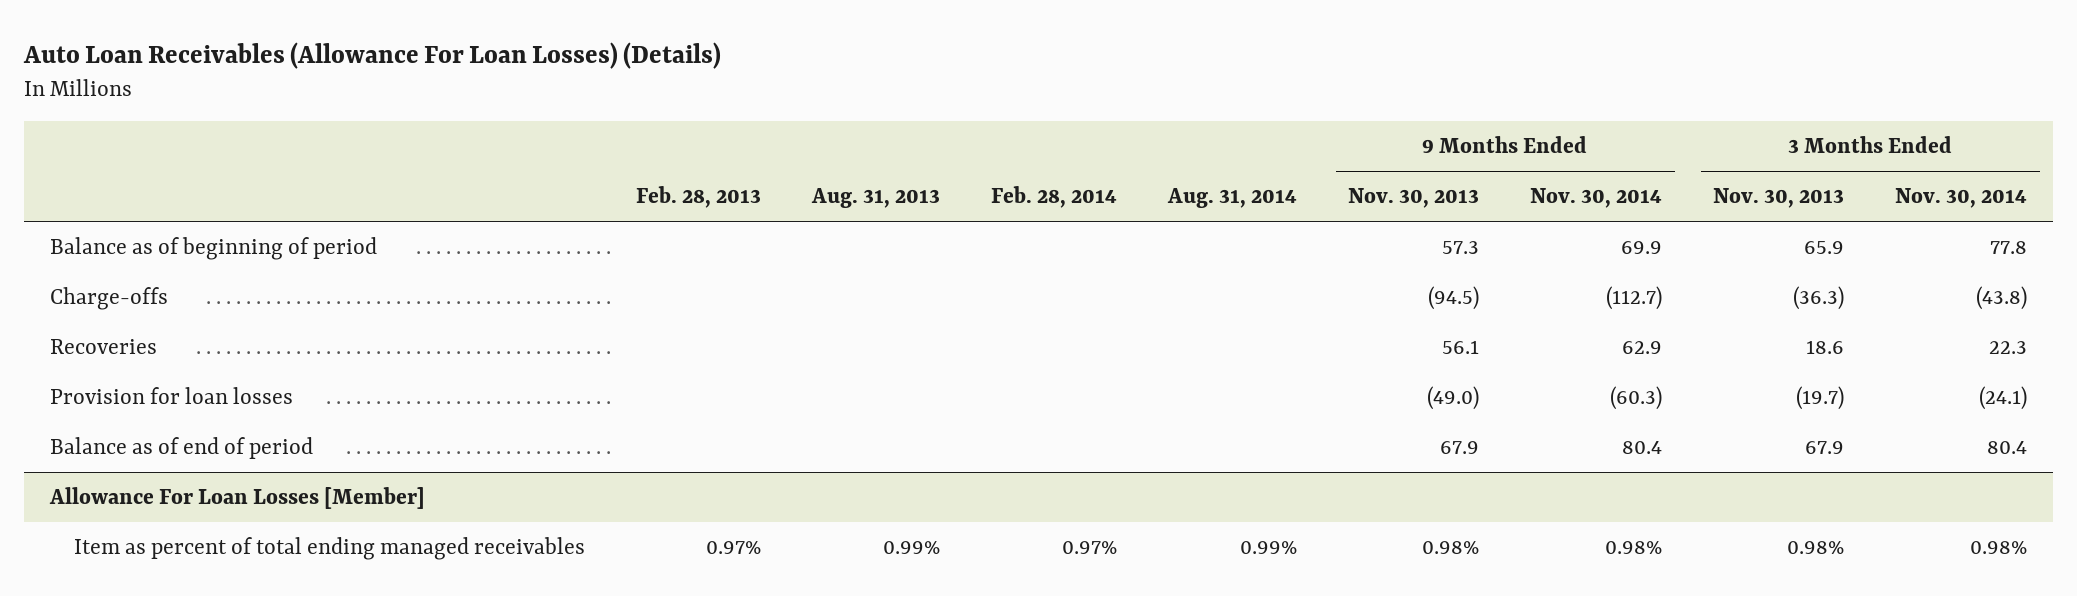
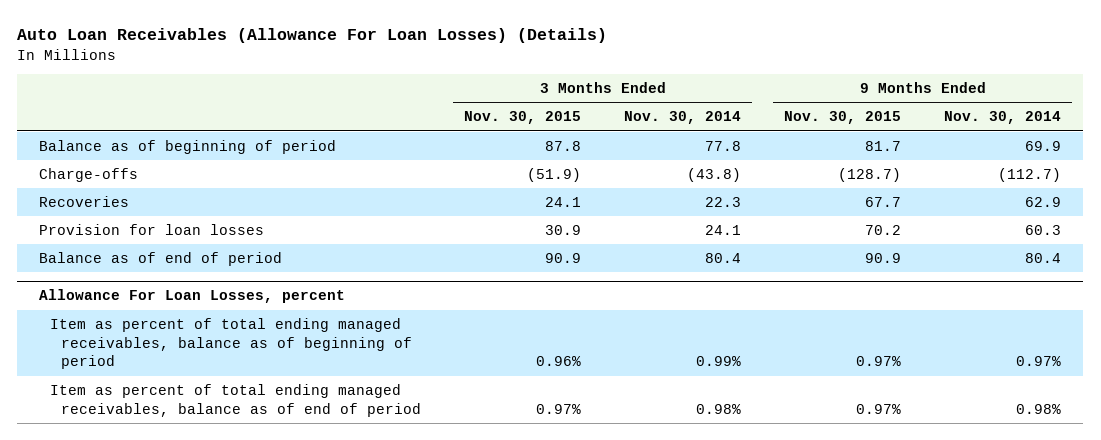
- | Feb. 28, 2013 | Aug. 31, 2013 | Feb. 28, 2014 | Aug. 31, 2014 | 9 Months Ended Nov. 30, 2013 | 9 Months Ended Nov. 30, 2014 | 3 Months Ended Nov. 30, 2013 | 3 Months Ended Nov. 30, 2014
+ | 3 Months Ended Nov. 30, 2015 | 3 Months Ended Nov. 30, 2014 | 9 Months Ended Nov. 30, 2015 | 9 Months Ended Nov. 30, 2014
- Provision for loan losses | | | | | (49.0) | (60.3) | (19.7) | (24.1)
+ Provision for loan losses | 30.9 | 24.1 | 70.2 | 60.3
- Allowance For Loan Losses [Member]
- Item as percent of total ending managed receivables | 0.97% | 0.99% | 0.97% | 0.99% | 0.98% | 0.98% | 0.98% | 0.98%
+ Allowance For Loan Losses, percent
+ Item as percent of total ending managed receivables, balance as of beginning of period | 0.96% | 0.99% | 0.97% | 0.97%
+ Item as percent of total ending managed receivables, balance as of end of period | 0.97% | 0.98% | 0.97% | 0.98%

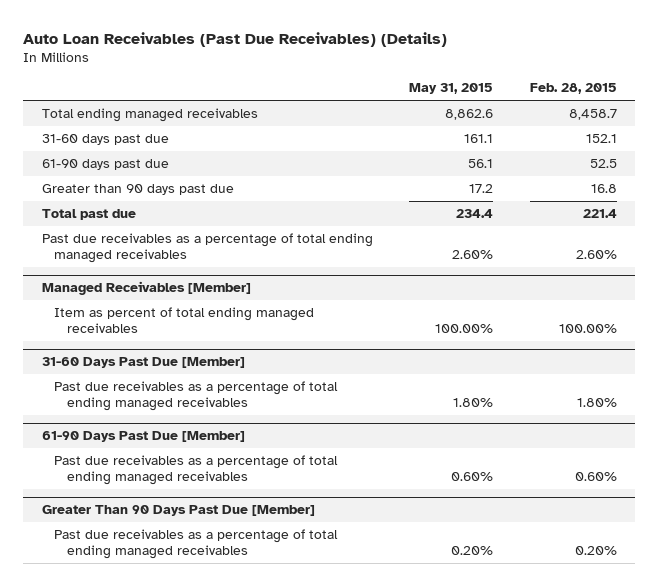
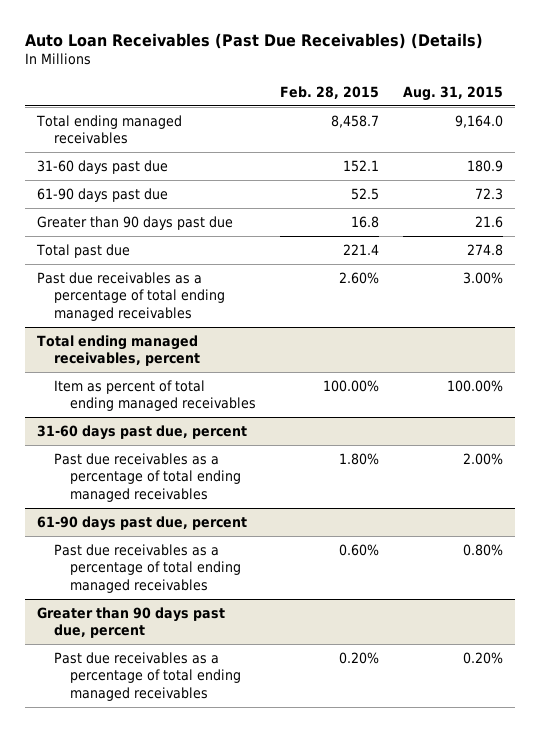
- | May 31, 2015 | Feb. 28, 2015
+ | Feb. 28, 2015 | Aug. 31, 2015
- Managed Receivables [Member]
+ Total ending managed receivables, percent
- 31-60 Days Past Due [Member]
+ 31-60 days past due, percent
- 61-90 Days Past Due [Member]
+ 61-90 days past due, percent
- Greater Than 90 Days Past Due [Member]
+ Greater than 90 days past due, percent

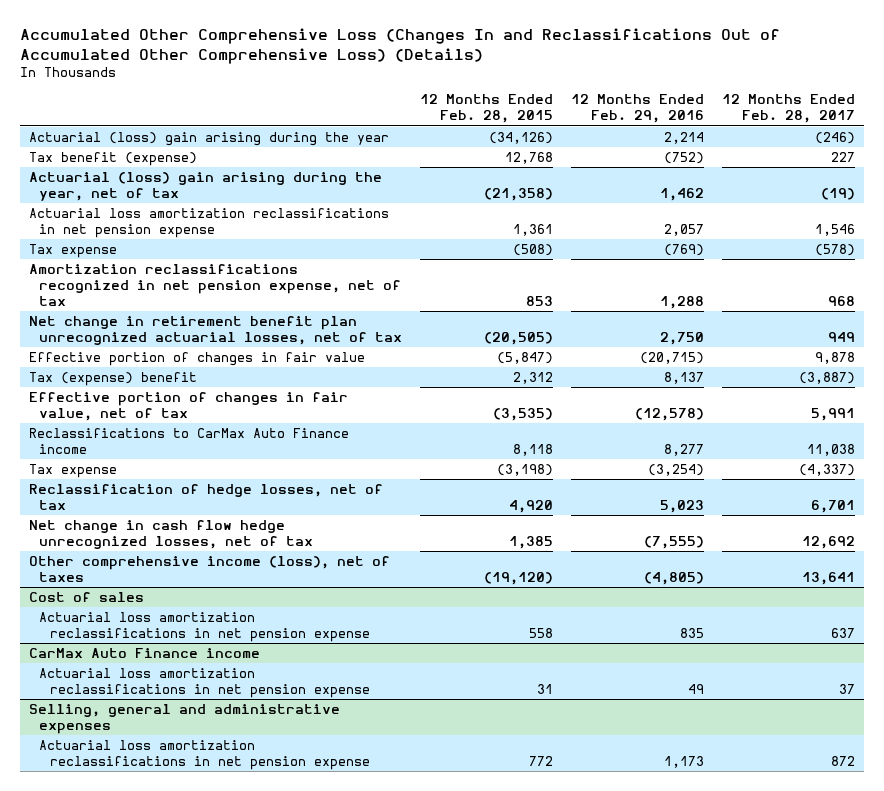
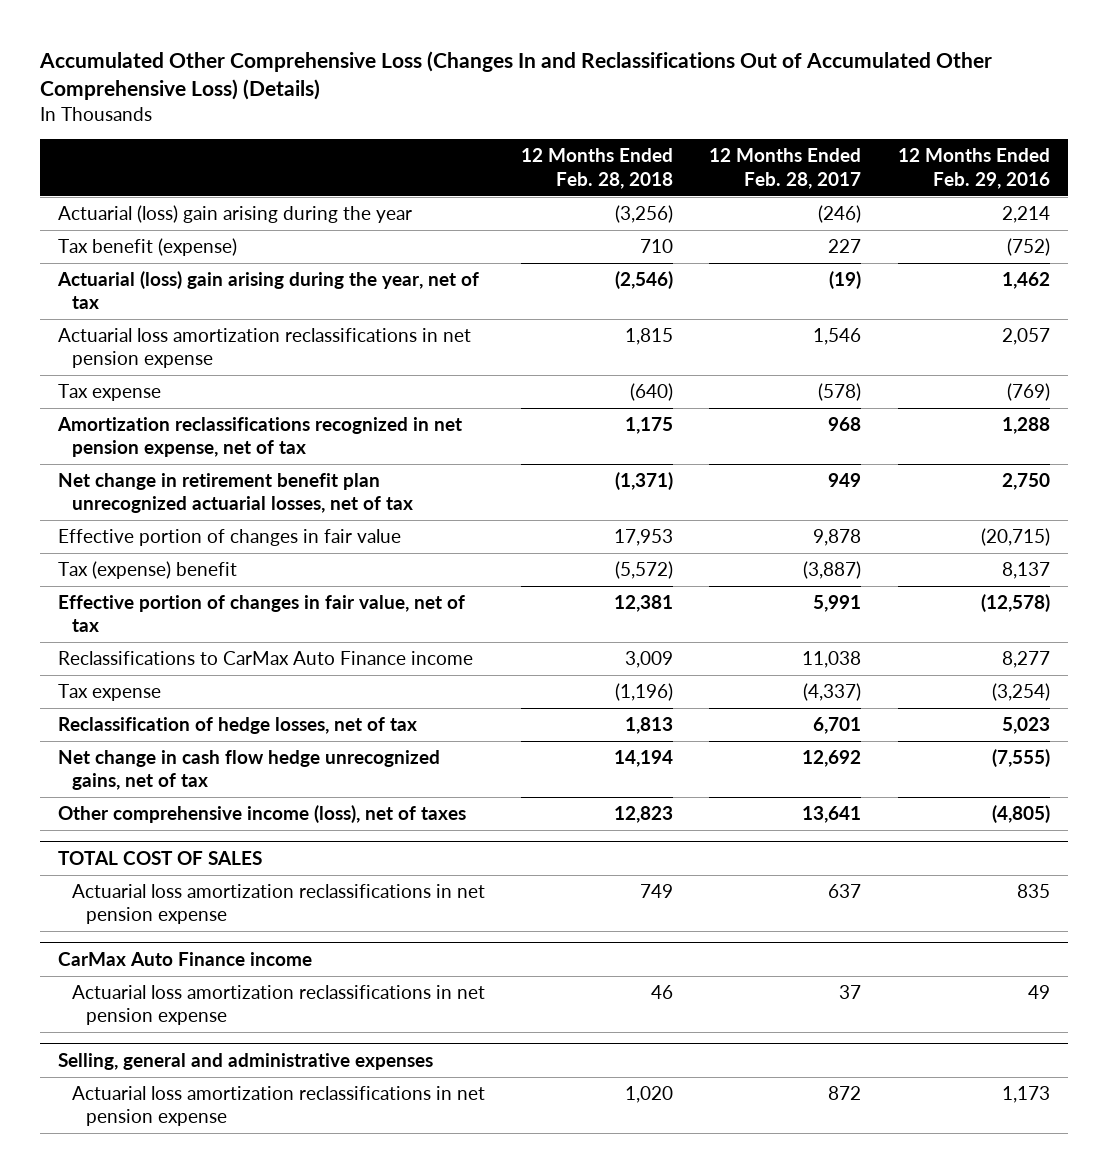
- | 12 Months Ended Feb. 28, 2015 | 12 Months Ended Feb. 29, 2016 | 12 Months Ended Feb. 28, 2017
+ | 12 Months Ended Feb. 28, 2018 | 12 Months Ended Feb. 28, 2017 | 12 Months Ended Feb. 29, 2016
- Net change in cash flow hedge unrecognized losses, net of tax | 1,385 | (7,555) | 12,692
+ Net change in cash flow hedge unrecognized gains, net of tax | 14,194 | 12,692 | (7,555)
- Cost of sales
+ TOTAL COST OF SALES

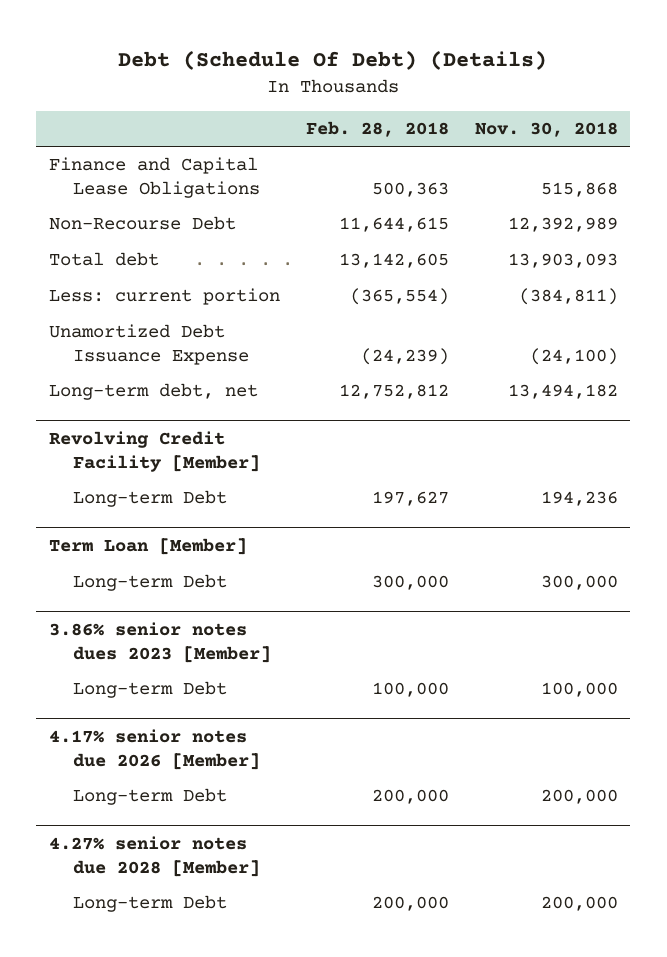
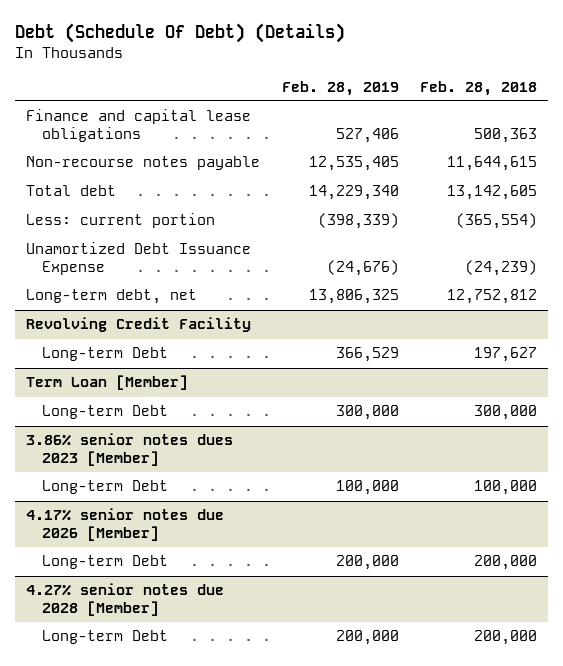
- | Feb. 28, 2018 | Nov. 30, 2018
+ | Feb. 28, 2019 | Feb. 28, 2018
- Finance and Capital Lease Obligations | 500,363 | 515,868
- Non-Recourse Debt | 11,644,615 | 12,392,989
+ Finance and capital lease obligations | 527,406 | 500,363
+ Non-recourse notes payable | 12,535,405 | 11,644,615
- Revolving Credit Facility [Member]
+ Revolving Credit Facility

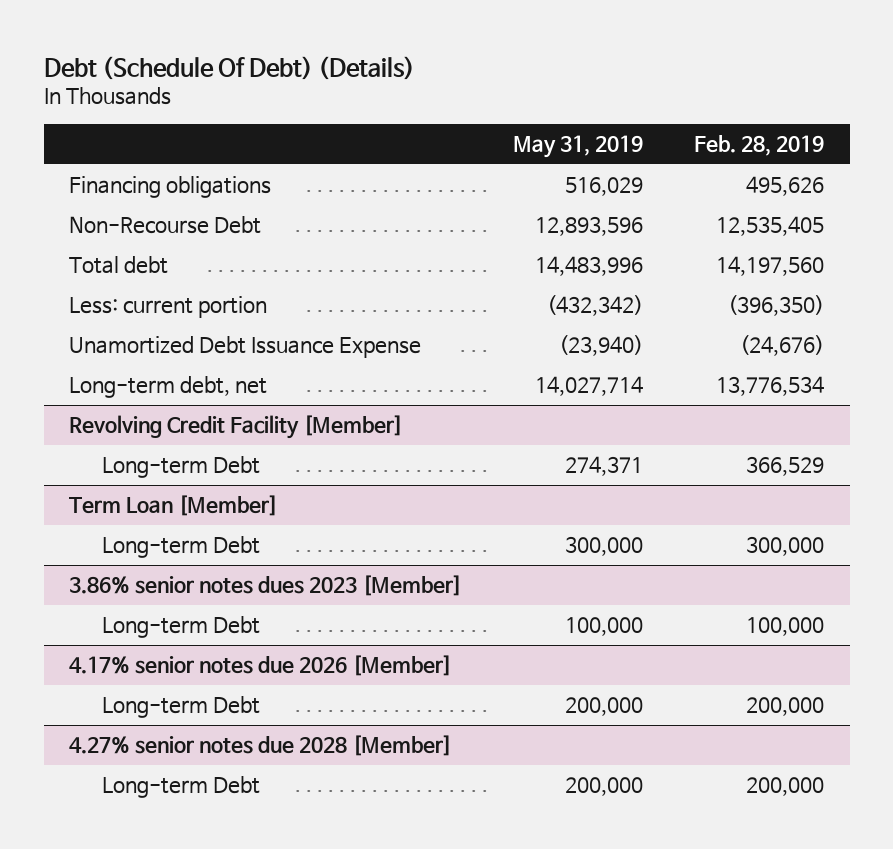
- | Feb. 28, 2019 | Feb. 28, 2018
+ | May 31, 2019 | Feb. 28, 2019
- Finance and capital lease obligations | 527,406 | 500,363
- Non-recourse notes payable | 12,535,405 | 11,644,615
- Total debt | 14,229,340 | 13,142,605
- Less: current portion | (398,339) | (365,554)
+ Financing obligations | 516,029 | 495,626
+ Non-Recourse Debt | 12,893,596 | 12,535,405
+ Total debt | 14,483,996 | 14,197,560
+ Less: current portion | (432,342) | (396,350)
- Long-term debt, net | 13,806,325 | 12,752,812
- Revolving Credit Facility
+ Long-term debt, net | 14,027,714 | 13,776,534
+ Revolving Credit Facility [Member]

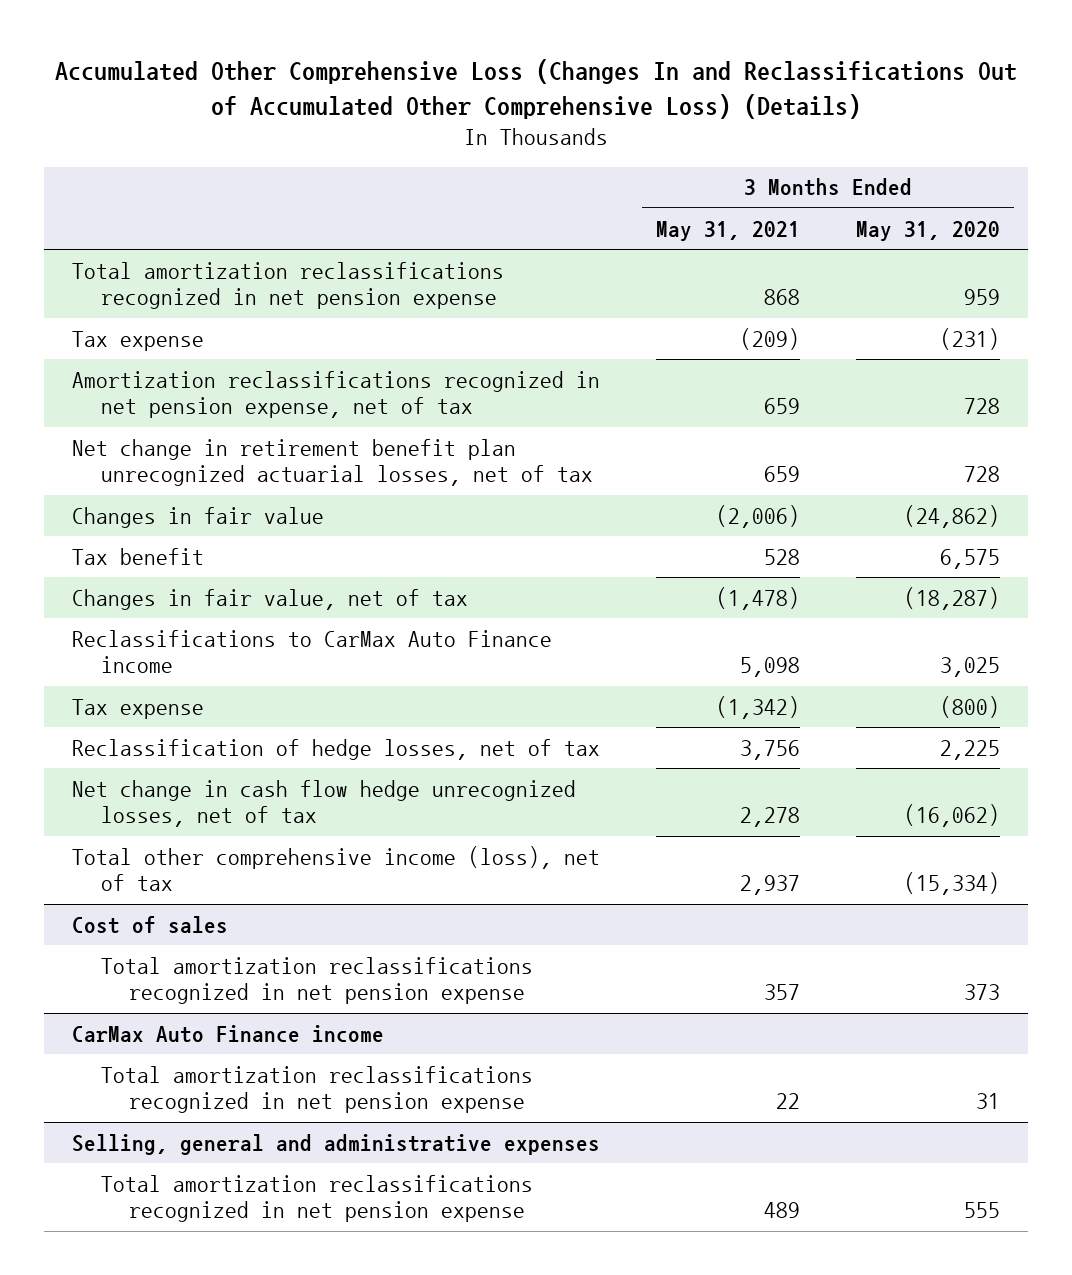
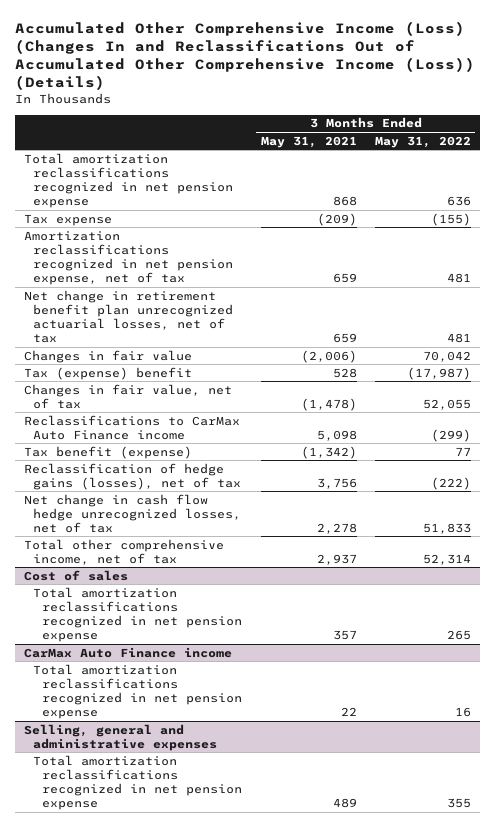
- Accumulated Other Comprehensive Loss (Changes In and Reclassifications Out of Accumulated Other Comprehensive Loss) (Details)
+ Accumulated Other Comprehensive Income (Loss) (Changes In and Reclassifications Out of Accumulated Other Comprehensive Income (Loss)) (Details)
- | 3 Months Ended May 31, 2021 | 3 Months Ended May 31, 2020
+ | 3 Months Ended May 31, 2021 | 3 Months Ended May 31, 2022
- Tax benefit | 528 | 6,575
+ Tax (expense) benefit | 528 | (17,987)
- Tax expense | (1,342) | (800)
- Reclassification of hedge losses, net of tax | 3,756 | 2,225
+ Tax benefit (expense) | (1,342) | 77
+ Reclassification of hedge gains (losses), net of tax | 3,756 | (222)
- Total other comprehensive income (loss), net of tax | 2,937 | (15,334)
+ Total other comprehensive income, net of tax | 2,937 | 52,314

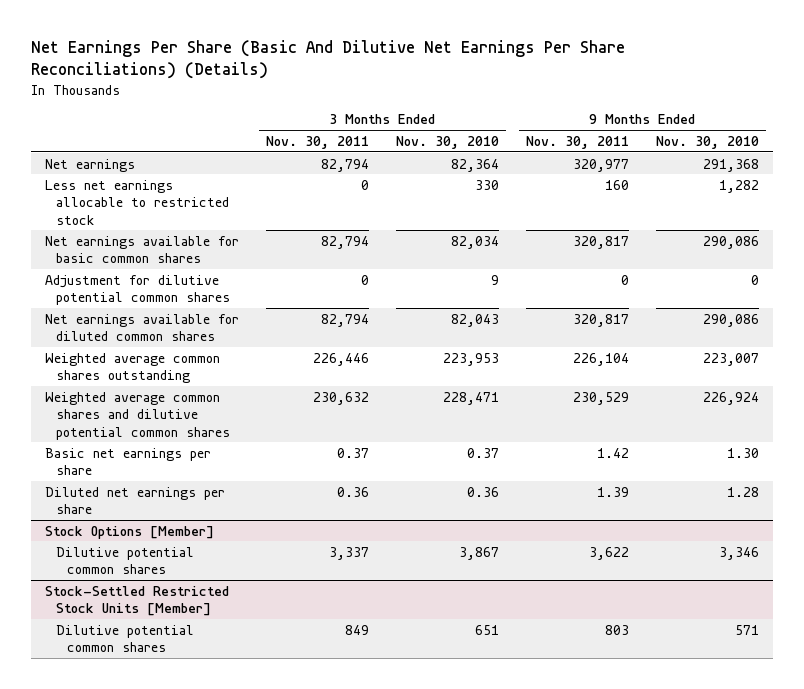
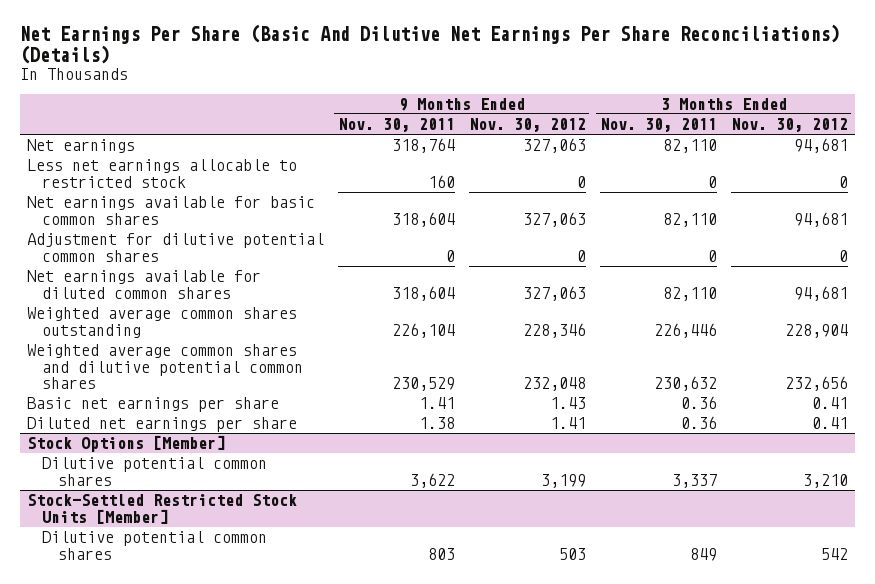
- | 3 Months Ended Nov. 30, 2011 | 3 Months Ended Nov. 30, 2010 | 9 Months Ended Nov. 30, 2011 | 9 Months Ended Nov. 30, 2010
+ | 9 Months Ended Nov. 30, 2011 | 9 Months Ended Nov. 30, 2012 | 3 Months Ended Nov. 30, 2011 | 3 Months Ended Nov. 30, 2012
- Net earnings | 82,794 | 82,364 | 320,977 | 291,368
+ Net earnings | 318,764 | 327,063 | 82,110 | 94,681
- Net earnings available for basic common shares | 82,794 | 82,034 | 320,817 | 290,086
+ Net earnings available for basic common shares | 318,604 | 327,063 | 82,110 | 94,681
- Net earnings available for diluted common shares | 82,794 | 82,043 | 320,817 | 290,086
+ Net earnings available for diluted common shares | 318,604 | 327,063 | 82,110 | 94,681
- Basic net earnings per share | 0.37 | 0.37 | 1.42 | 1.30
- Diluted net earnings per share | 0.36 | 0.36 | 1.39 | 1.28
+ Basic net earnings per share | 1.41 | 1.43 | 0.36 | 0.41
+ Diluted net earnings per share | 1.38 | 1.41 | 0.36 | 0.41

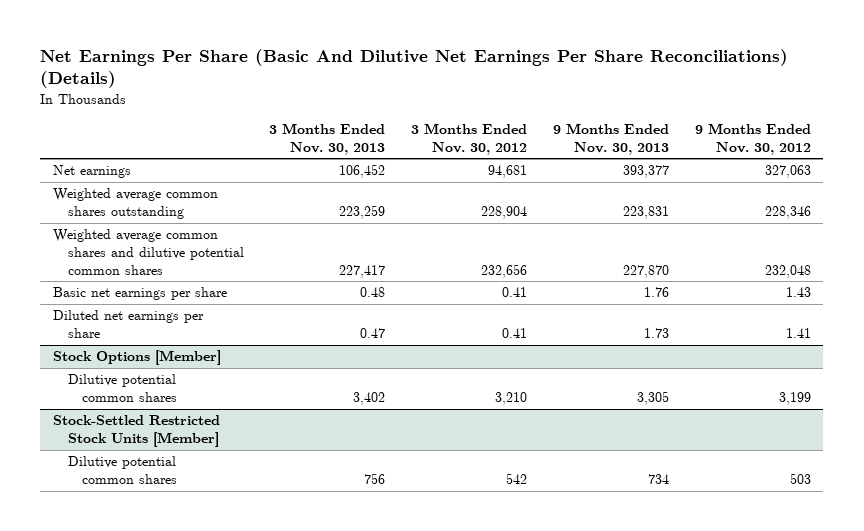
- | 9 Months Ended Nov. 30, 2011 | 9 Months Ended Nov. 30, 2012 | 3 Months Ended Nov. 30, 2011 | 3 Months Ended Nov. 30, 2012
+ | 3 Months Ended Nov. 30, 2013 | 3 Months Ended Nov. 30, 2012 | 9 Months Ended Nov. 30, 2013 | 9 Months Ended Nov. 30, 2012
- Less net earnings allocable to restricted stock | 160 | 0 | 0 | 0
- Net earnings available for basic common shares | 318,604 | 327,063 | 82,110 | 94,681
- Adjustment for dilutive potential common shares | 0 | 0 | 0 | 0
- Net earnings available for diluted common shares | 318,604 | 327,063 | 82,110 | 94,681

